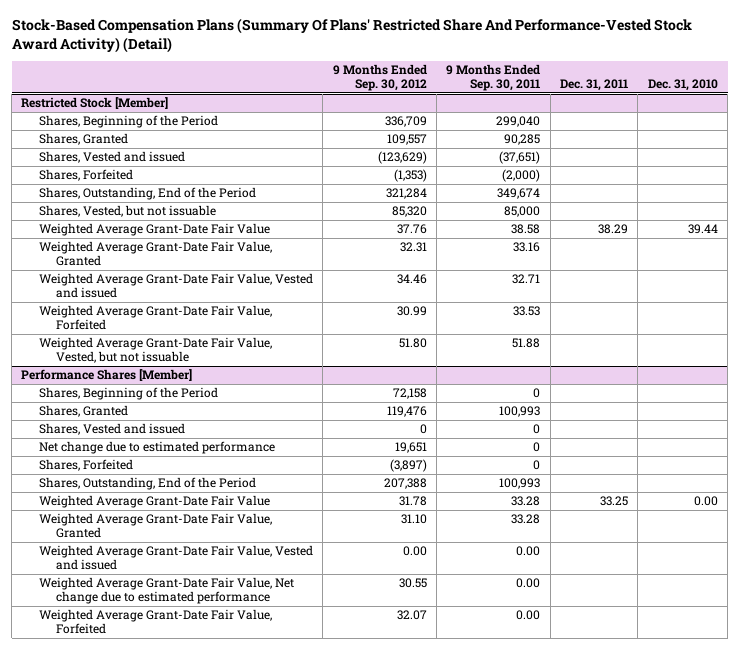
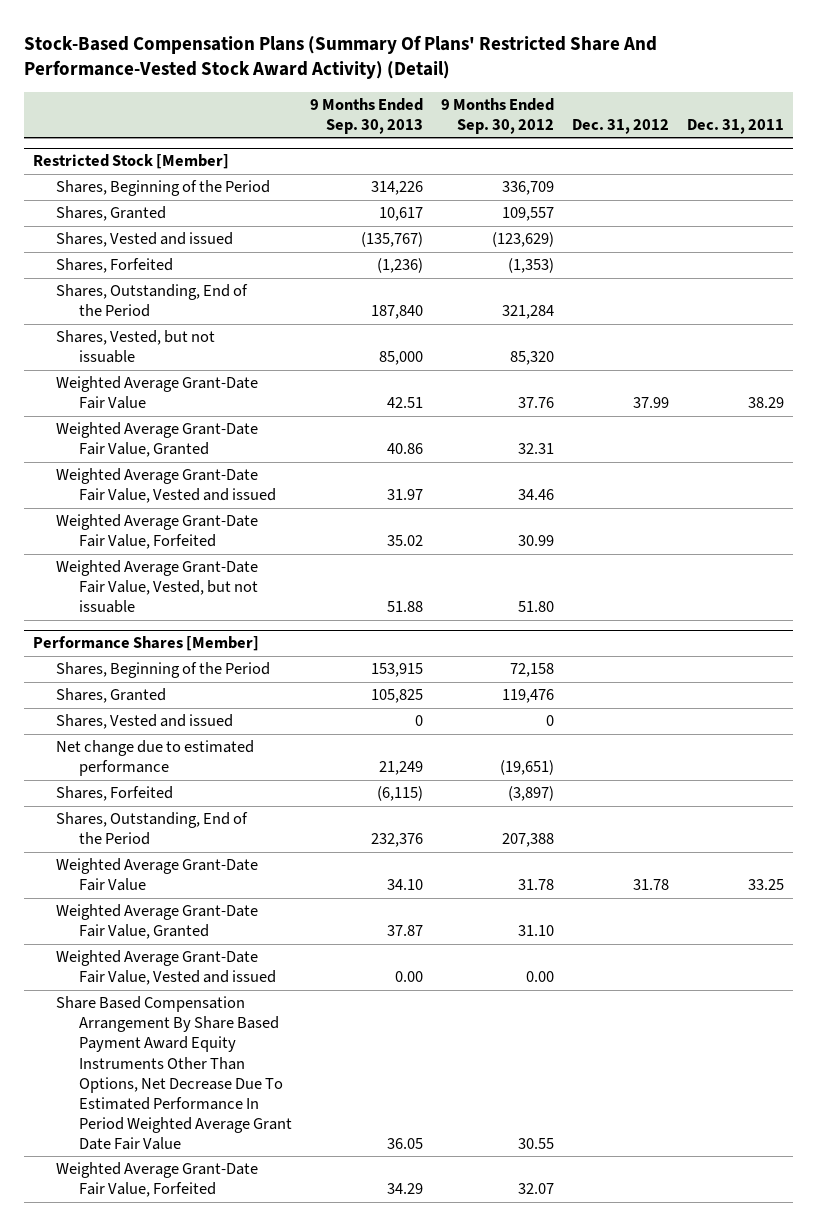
- | 9 Months Ended Sep. 30, 2012 | 9 Months Ended Sep. 30, 2011 | Dec. 31, 2011 | Dec. 31, 2010
+ | 9 Months Ended Sep. 30, 2013 | 9 Months Ended Sep. 30, 2012 | Dec. 31, 2012 | Dec. 31, 2011
@ Performance Shares [Member]
- Net change due to estimated performance | 19,651 | 0 | |
+ Net change due to estimated performance | 21,249 | (19,651) | |
- Weighted Average Grant-Date Fair Value, Net change due to estimated performance | 30.55 | 0.00 | |
+ Share Based Compensation Arrangement By Share Based Payment Award Equity Instruments Other Than Options, Net Decrease Due To Estimated Performance In Period Weighted Average Grant Date Fair Value | 36.05 | 30.55 | |

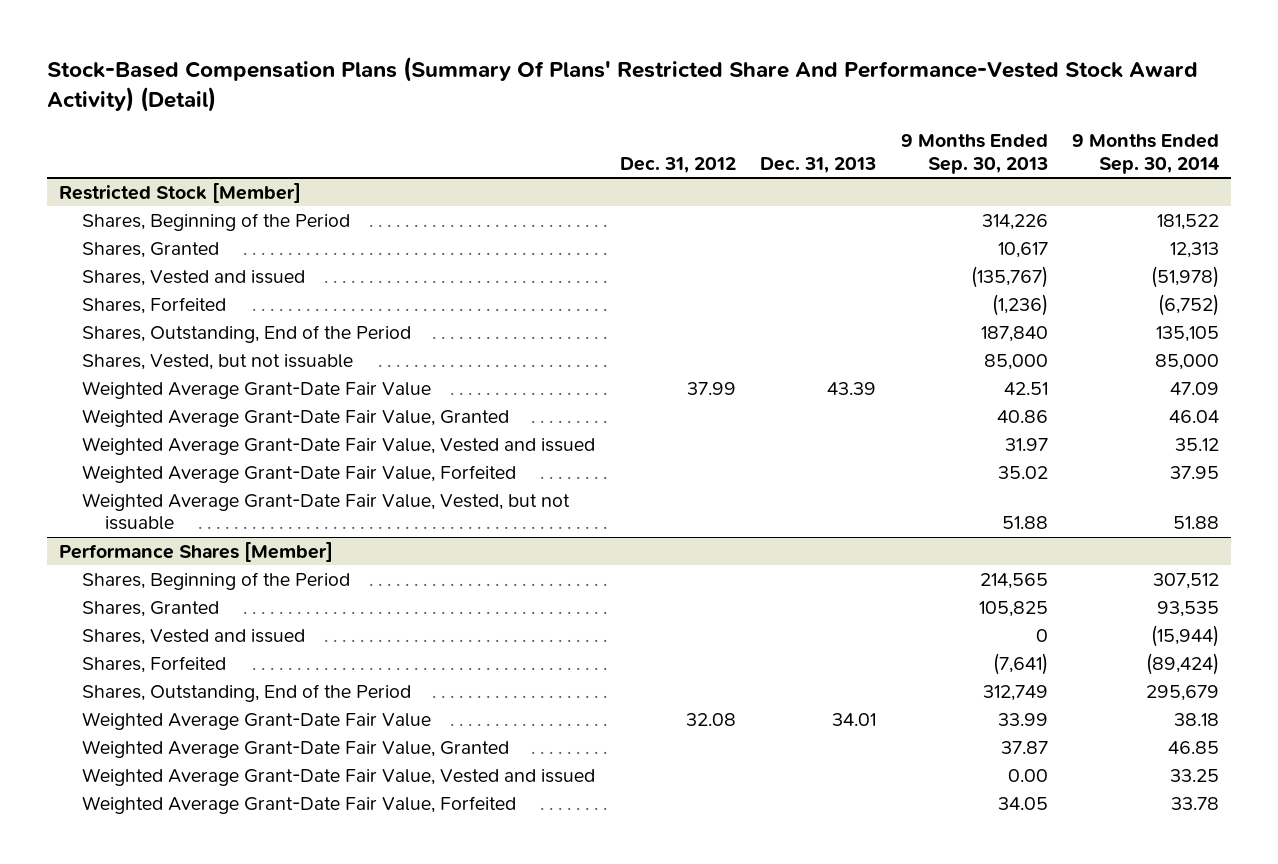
- | 9 Months Ended Sep. 30, 2013 | 9 Months Ended Sep. 30, 2012 | Dec. 31, 2012 | Dec. 31, 2011
+ | Dec. 31, 2012 | Dec. 31, 2013 | 9 Months Ended Sep. 30, 2013 | 9 Months Ended Sep. 30, 2014
@ Performance Shares [Member]
- Shares, Beginning of the Period | 153,915 | 72,158 | |
+ Shares, Beginning of the Period | | | 214,565 | 307,512
- Net change due to estimated performance | 21,249 | (19,651) | |
- Shares, Forfeited | (6,115) | (3,897) | |
- Shares, Outstanding, End of the Period | 232,376 | 207,388 | |
- Weighted Average Grant-Date Fair Value | 34.10 | 31.78 | 31.78 | 33.25
+ Shares, Forfeited | | | (7,641) | (89,424)
+ Shares, Outstanding, End of the Period | | | 312,749 | 295,679
+ Weighted Average Grant-Date Fair Value | 32.08 | 34.01 | 33.99 | 38.18
- Share Based Compensation Arrangement By Share Based Payment Award Equity Instruments Other Than Options, Net Decrease Due To Estimated Performance In Period Weighted Average Grant Date Fair Value | 36.05 | 30.55 | |
- Weighted Average Grant-Date Fair Value, Forfeited | 34.29 | 32.07 | |
+ Weighted Average Grant-Date Fair Value, Forfeited | | | 34.05 | 33.78

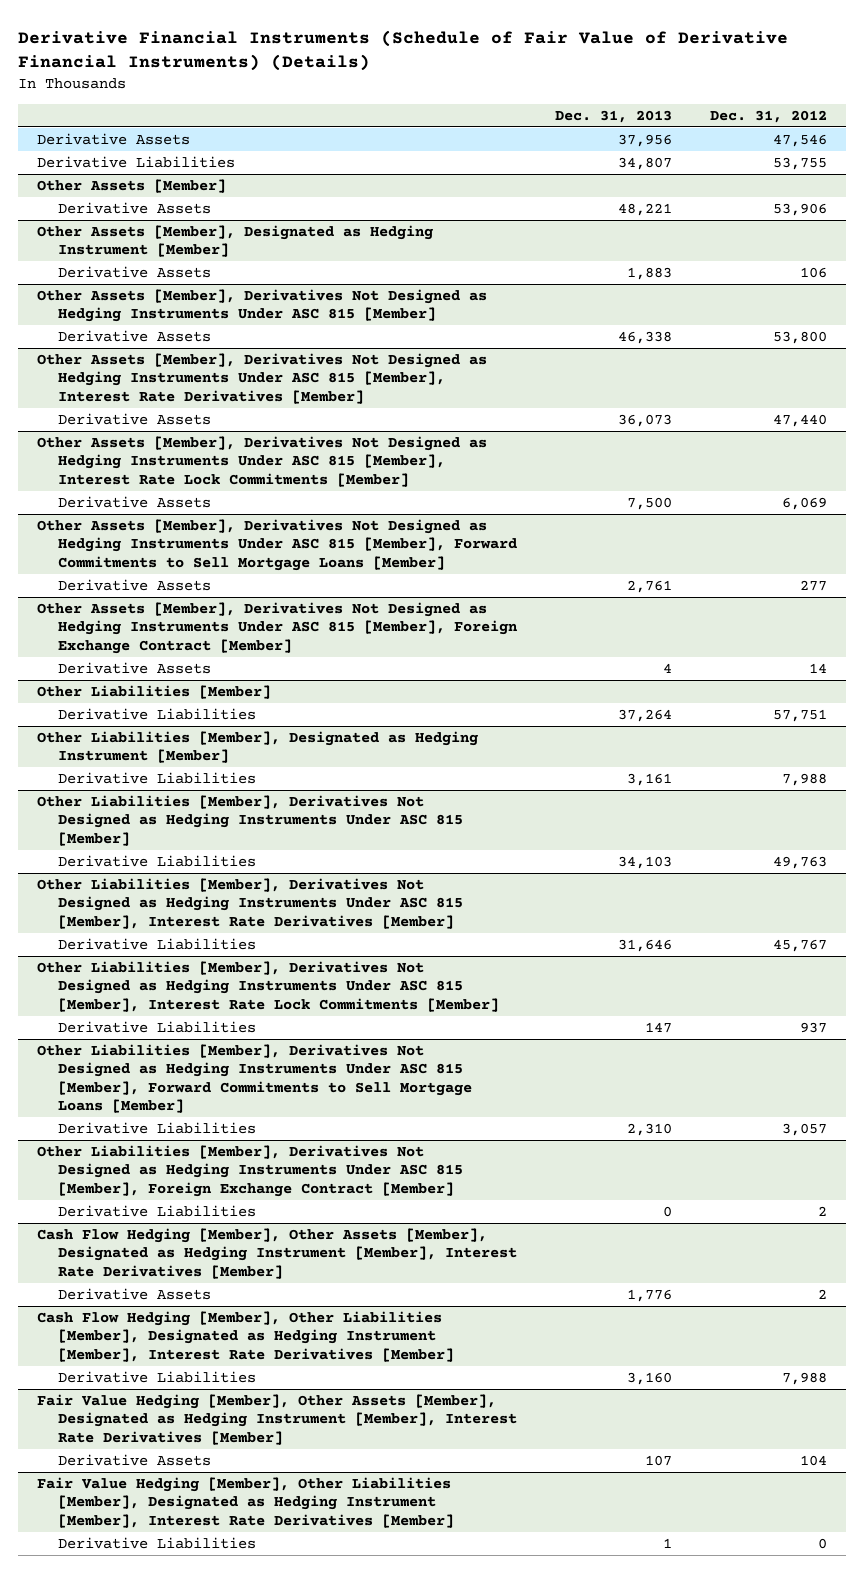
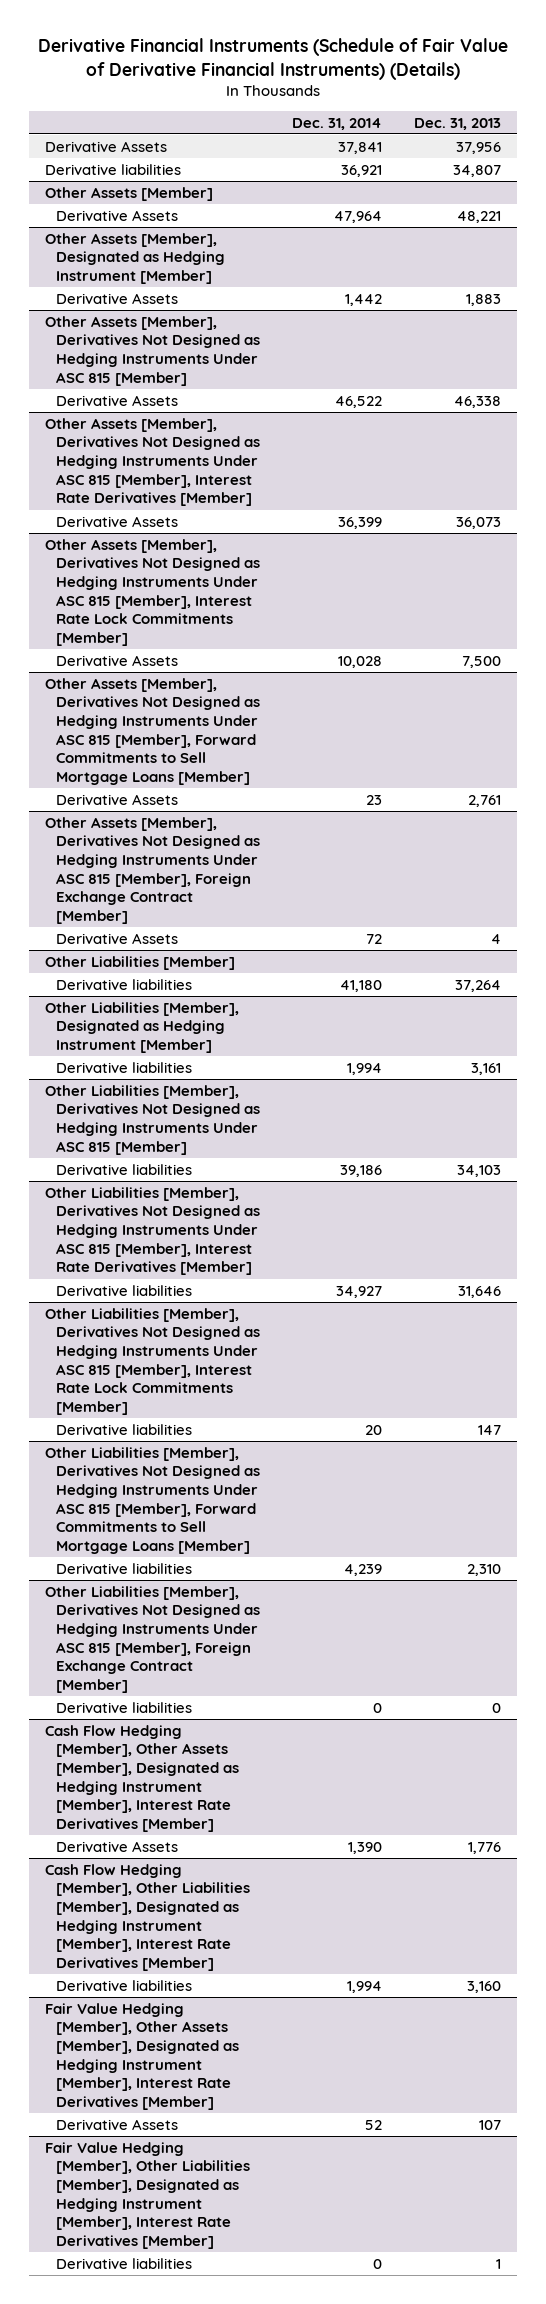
- | Dec. 31, 2013 | Dec. 31, 2012
+ | Dec. 31, 2014 | Dec. 31, 2013
- Derivative Liabilities | 34,807 | 53,755
+ Derivative liabilities | 36,921 | 34,807
@ Other Liabilities [Member]
- Derivative Liabilities | 37,264 | 57,751
+ Derivative liabilities | 41,180 | 37,264
@ Other Liabilities [Member], Designated as Hedging Instrument [Member]
- Derivative Liabilities | 3,161 | 7,988
+ Derivative liabilities | 1,994 | 3,161
@ Other Liabilities [Member], Derivatives Not Designed as Hedging Instruments Under ASC 815 [Member]
- Derivative Liabilities | 34,103 | 49,763
+ Derivative liabilities | 39,186 | 34,103
@ Other Liabilities [Member], Derivatives Not Designed as Hedging Instruments Under ASC 815 [Member], Interest Rate Derivatives [Member]
- Derivative Liabilities | 31,646 | 45,767
+ Derivative liabilities | 34,927 | 31,646
@ Other Liabilities [Member], Derivatives Not Designed as Hedging Instruments Under ASC 815 [Member], Interest Rate Lock Commitments [Member]
- Derivative Liabilities | 147 | 937
+ Derivative liabilities | 20 | 147
@ Other Liabilities [Member], Derivatives Not Designed as Hedging Instruments Under ASC 815 [Member], Forward Commitments to Sell Mortgage Loans [Member]
- Derivative Liabilities | 2,310 | 3,057
+ Derivative liabilities | 4,239 | 2,310
@ Other Liabilities [Member], Derivatives Not Designed as Hedging Instruments Under ASC 815 [Member], Foreign Exchange Contract [Member]
- Derivative Liabilities | 0 | 2
+ Derivative liabilities | 0 | 0
@ Cash Flow Hedging [Member], Other Liabilities [Member], Designated as Hedging Instrument [Member], Interest Rate Derivatives [Member]
- Derivative Liabilities | 3,160 | 7,988
+ Derivative liabilities | 1,994 | 3,160
@ Fair Value Hedging [Member], Other Liabilities [Member], Designated as Hedging Instrument [Member], Interest Rate Derivatives [Member]
- Derivative Liabilities | 1 | 0
+ Derivative liabilities | 0 | 1

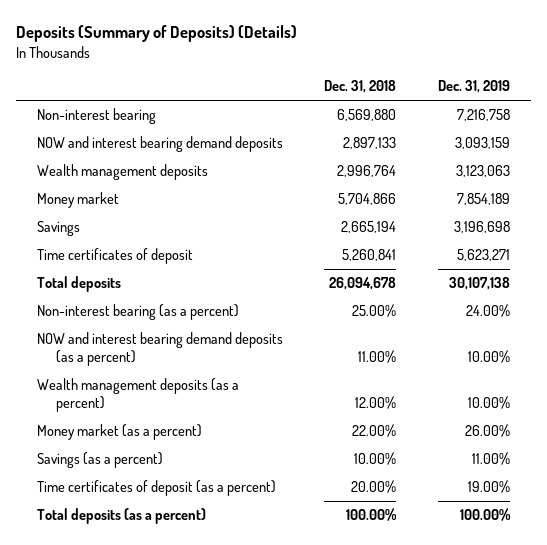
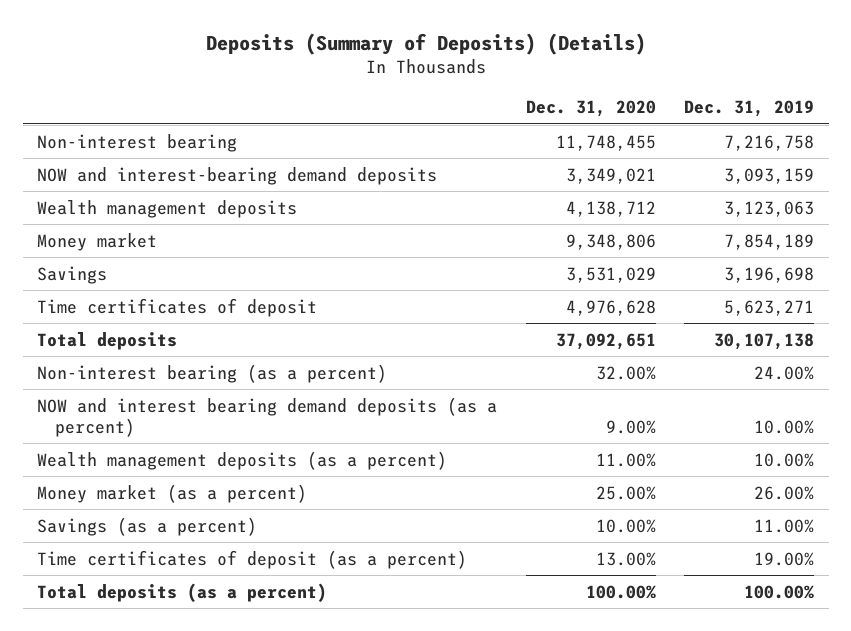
- | Dec. 31, 2018 | Dec. 31, 2019
+ | Dec. 31, 2020 | Dec. 31, 2019
- NOW and interest bearing demand deposits | 2,897,133 | 3,093,159
+ NOW and interest-bearing demand deposits | 3,349,021 | 3,093,159

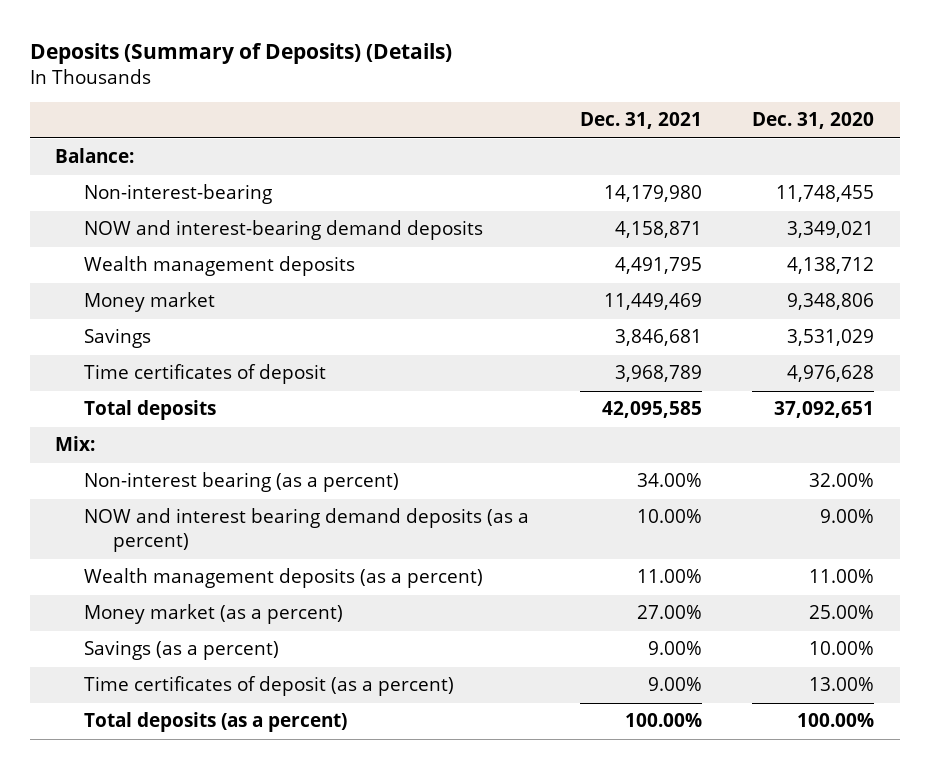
- | Dec. 31, 2020 | Dec. 31, 2019
+ | Dec. 31, 2021 | Dec. 31, 2020
- Non-interest bearing | 11,748,455 | 7,216,758
+ Balance:
+ Non-interest-bearing | 14,179,980 | 11,748,455
+ Mix:

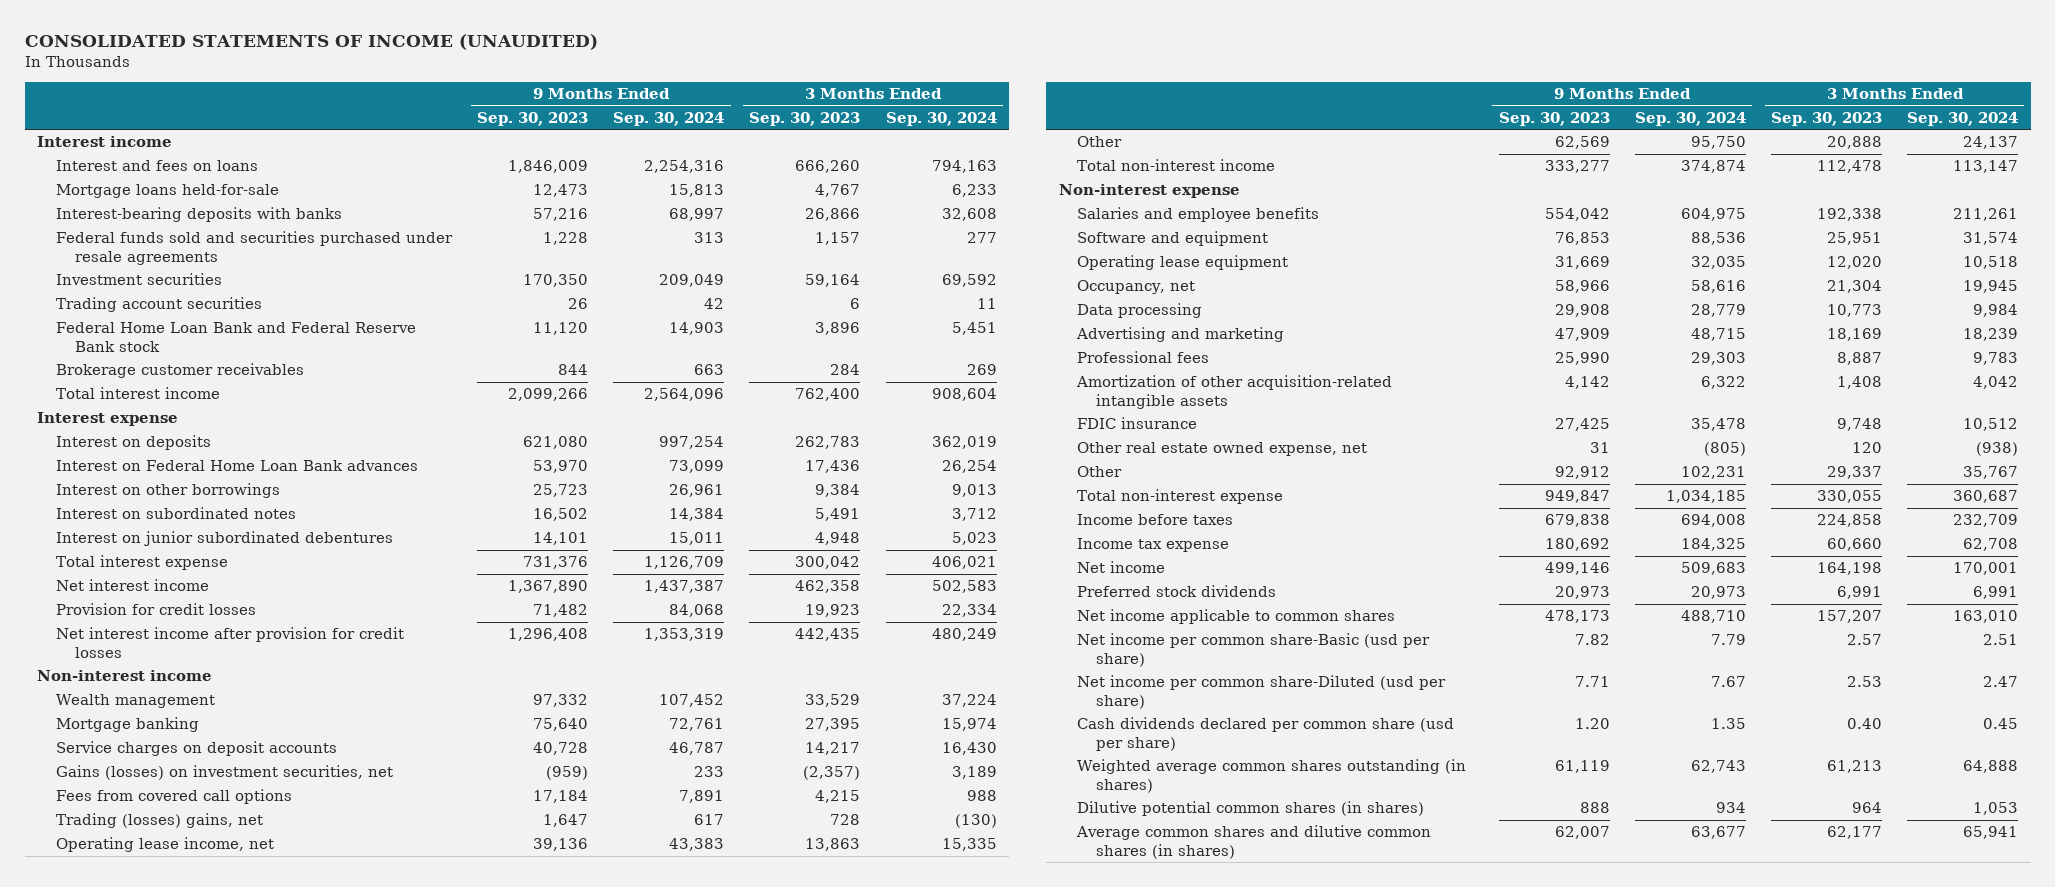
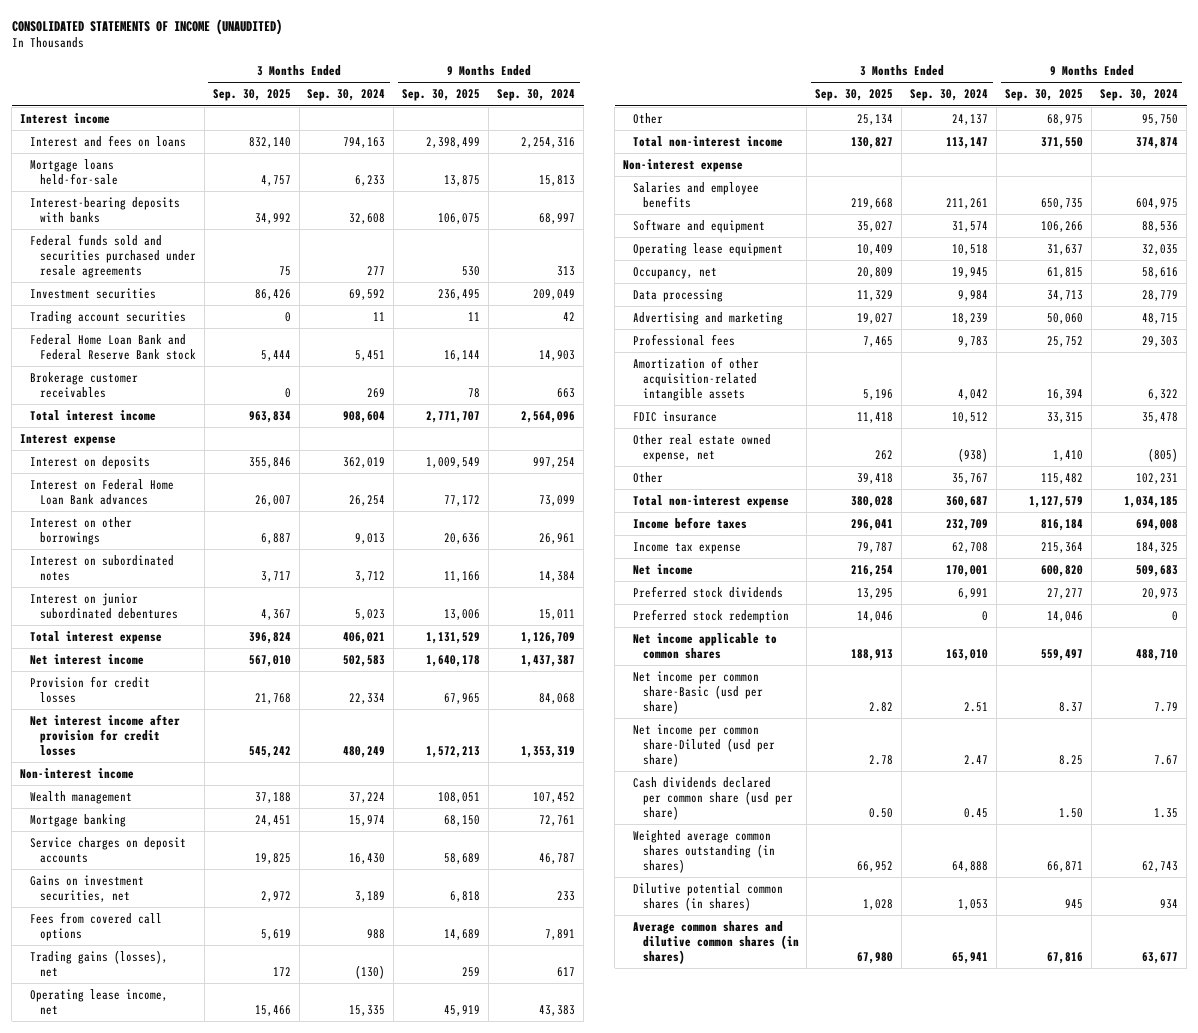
- | 9 Months Ended Sep. 30, 2023 | 9 Months Ended Sep. 30, 2024 | 3 Months Ended Sep. 30, 2023 | 3 Months Ended Sep. 30, 2024
+ | 3 Months Ended Sep. 30, 2025 | 3 Months Ended Sep. 30, 2024 | 9 Months Ended Sep. 30, 2025 | 9 Months Ended Sep. 30, 2024
- Gains (losses) on investment securities, net | (959) | 233 | (2,357) | 3,189
+ Gains on investment securities, net | 2,972 | 3,189 | 6,818 | 233
- Trading (losses) gains, net | 1,647 | 617 | 728 | (130)
+ Trading gains (losses), net | 172 | (130) | 259 | 617
+ Preferred stock redemption | 14,046 | 0 | 14,046 | 0

